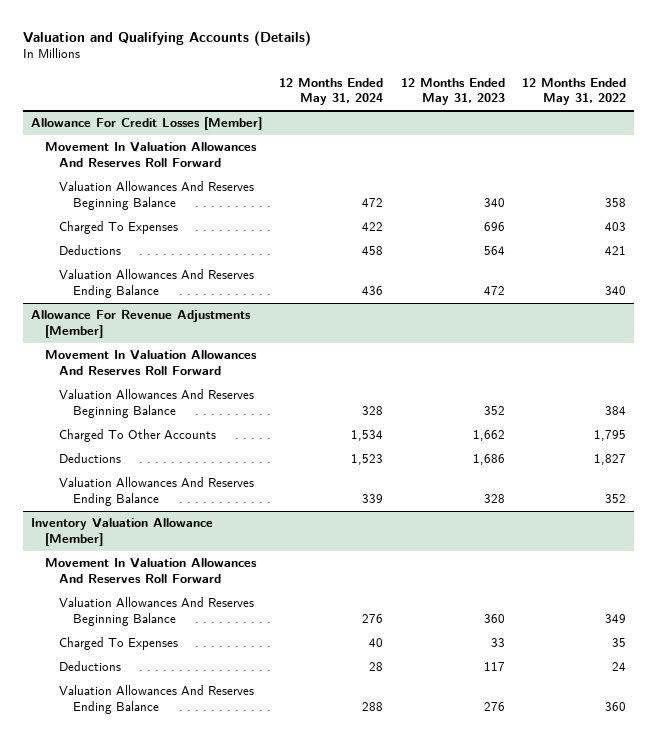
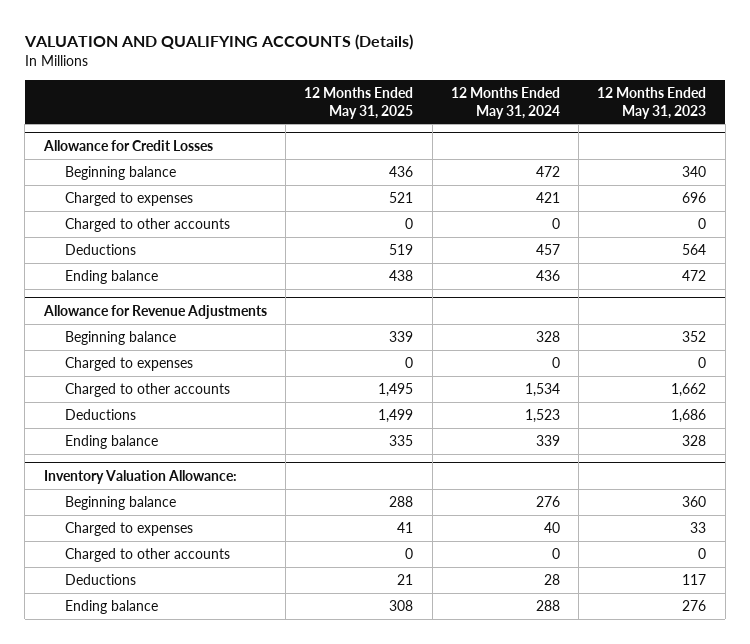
- Valuation and Qualifying Accounts (Details)
+ VALUATION AND QUALIFYING ACCOUNTS (Details)
- | 12 Months Ended May 31, 2024 | 12 Months Ended May 31, 2023 | 12 Months Ended May 31, 2022
+ | 12 Months Ended May 31, 2025 | 12 Months Ended May 31, 2024 | 12 Months Ended May 31, 2023
- Allowance For Credit Losses [Member]
- Movement In Valuation Allowances And Reserves Roll Forward
- Valuation Allowances And Reserves Beginning Balance | 472 | 340 | 358
- Charged To Expenses | 422 | 696 | 403
- Deductions | 458 | 564 | 421
- Valuation Allowances And Reserves Ending Balance | 436 | 472 | 340
- Allowance For Revenue Adjustments [Member]
- Movement In Valuation Allowances And Reserves Roll Forward
- Valuation Allowances And Reserves Beginning Balance | 328 | 352 | 384
- Charged To Other Accounts | 1,534 | 1,662 | 1,795
+ Allowance for Credit Losses
+ Beginning balance | 436 | 472 | 340
+ Charged to expenses | 521 | 421 | 696
+ Charged to other accounts | 0 | 0 | 0
+ Deductions | 519 | 457 | 564
+ Ending balance | 438 | 436 | 472
+ Allowance for Revenue Adjustments
+ Beginning balance | 339 | 328 | 352
+ Charged to expenses | 0 | 0 | 0
+ Charged to other accounts | 1,495 | 1,534 | 1,662
- Valuation Allowances And Reserves Ending Balance | 339 | 328 | 352
- Inventory Valuation Allowance [Member]
- Movement In Valuation Allowances And Reserves Roll Forward
- Valuation Allowances And Reserves Beginning Balance | 276 | 360 | 349
- Charged To Expenses | 40 | 33 | 35
+ Ending balance | 335 | 339 | 328
+ Inventory Valuation Allowance:
+ Beginning balance | 288 | 276 | 360
+ Charged to expenses | 41 | 40 | 33
+ Charged to other accounts | 0 | 0 | 0
- Valuation Allowances And Reserves Ending Balance | 288 | 276 | 360
+ Ending balance | 308 | 288 | 276

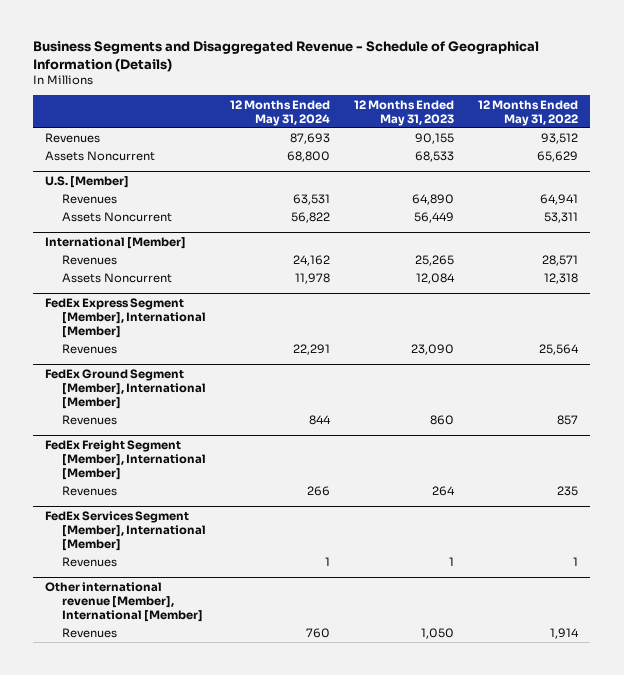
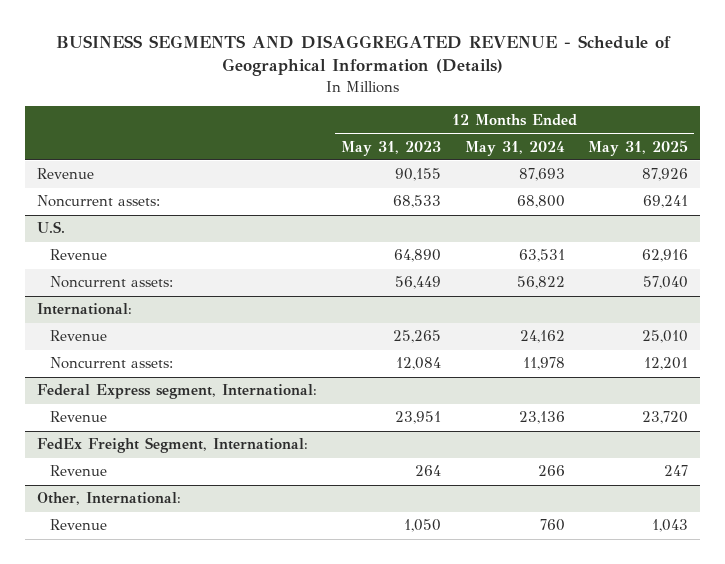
- Business Segments and Disaggregated Revenue - Schedule of Geographical Information (Details)
+ BUSINESS SEGMENTS AND DISAGGREGATED REVENUE - Schedule of Geographical Information (Details)
- | 12 Months Ended May 31, 2024 | 12 Months Ended May 31, 2023 | 12 Months Ended May 31, 2022
+ | 12 Months Ended May 31, 2023 | 12 Months Ended May 31, 2024 | 12 Months Ended May 31, 2025
- Revenues | 87,693 | 90,155 | 93,512
- Assets Noncurrent | 68,800 | 68,533 | 65,629
- U.S. [Member]
- Revenues | 63,531 | 64,890 | 64,941
- Assets Noncurrent | 56,822 | 56,449 | 53,311
- International [Member]
- Revenues | 24,162 | 25,265 | 28,571
- Assets Noncurrent | 11,978 | 12,084 | 12,318
- FedEx Express Segment [Member], International [Member]
- Revenues | 22,291 | 23,090 | 25,564
- FedEx Ground Segment [Member], International [Member]
- Revenues | 844 | 860 | 857
- FedEx Freight Segment [Member], International [Member]
- Revenues | 266 | 264 | 235
- FedEx Services Segment [Member], International [Member]
- Revenues | 1 | 1 | 1
- Other international revenue [Member], International [Member]
- Revenues | 760 | 1,050 | 1,914
+ Revenue | 90,155 | 87,693 | 87,926
+ Noncurrent assets: | 68,533 | 68,800 | 69,241
+ U.S.
+ Revenue | 64,890 | 63,531 | 62,916
+ Noncurrent assets: | 56,449 | 56,822 | 57,040
+ International:
+ Revenue | 25,265 | 24,162 | 25,010
+ Noncurrent assets: | 12,084 | 11,978 | 12,201
+ Federal Express segment, International:
+ Revenue | 23,951 | 23,136 | 23,720
+ FedEx Freight Segment, International:
+ Revenue | 264 | 266 | 247
+ Other, International:
+ Revenue | 1,050 | 760 | 1,043

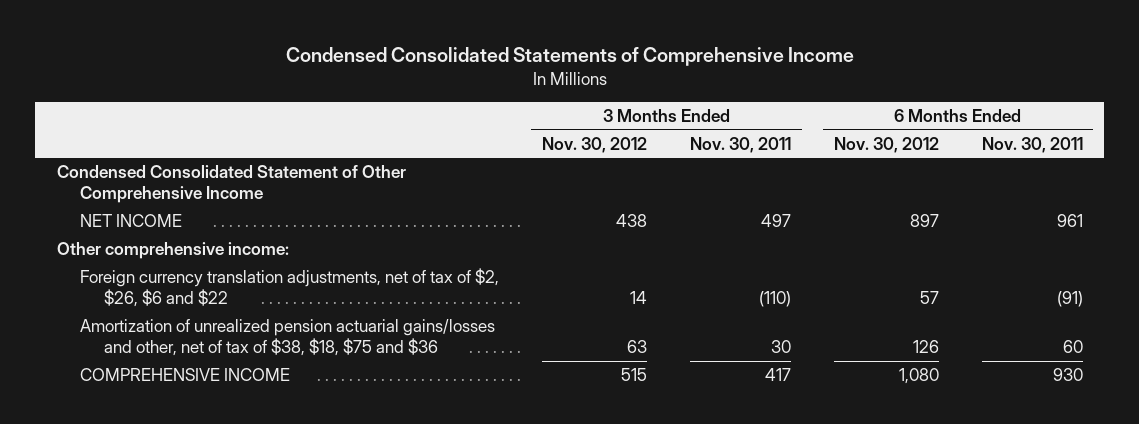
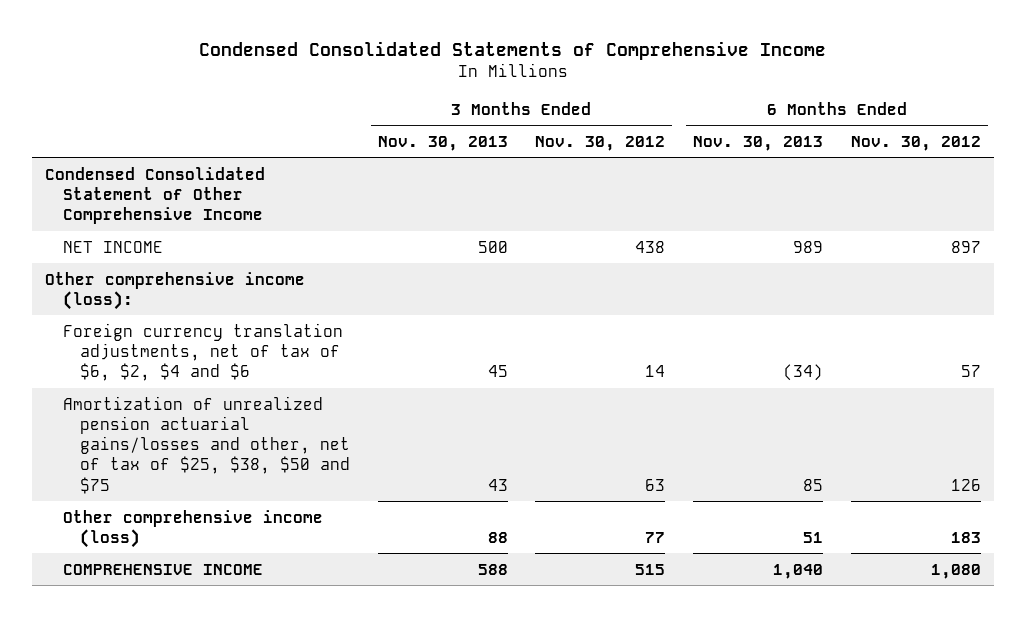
- | 3 Months Ended Nov. 30, 2012 | 3 Months Ended Nov. 30, 2011 | 6 Months Ended Nov. 30, 2012 | 6 Months Ended Nov. 30, 2011
+ | 3 Months Ended Nov. 30, 2013 | 3 Months Ended Nov. 30, 2012 | 6 Months Ended Nov. 30, 2013 | 6 Months Ended Nov. 30, 2012
- Other comprehensive income:
- Foreign currency translation adjustments, net of tax of $2, $26, $6 and $22 | 14 | (110) | 57 | (91)
- Amortization of unrealized pension actuarial gains/losses and other, net of tax of $38, $18, $75 and $36 | 63 | 30 | 126 | 60
+ Other comprehensive income (loss):
+ Foreign currency translation adjustments, net of tax of $6, $2, $4 and $6 | 45 | 14 | (34) | 57
+ Amortization of unrealized pension actuarial gains/losses and other, net of tax of $25, $38, $50 and $75 | 43 | 63 | 85 | 126
+ Other comprehensive income (loss) | 88 | 77 | 51 | 183

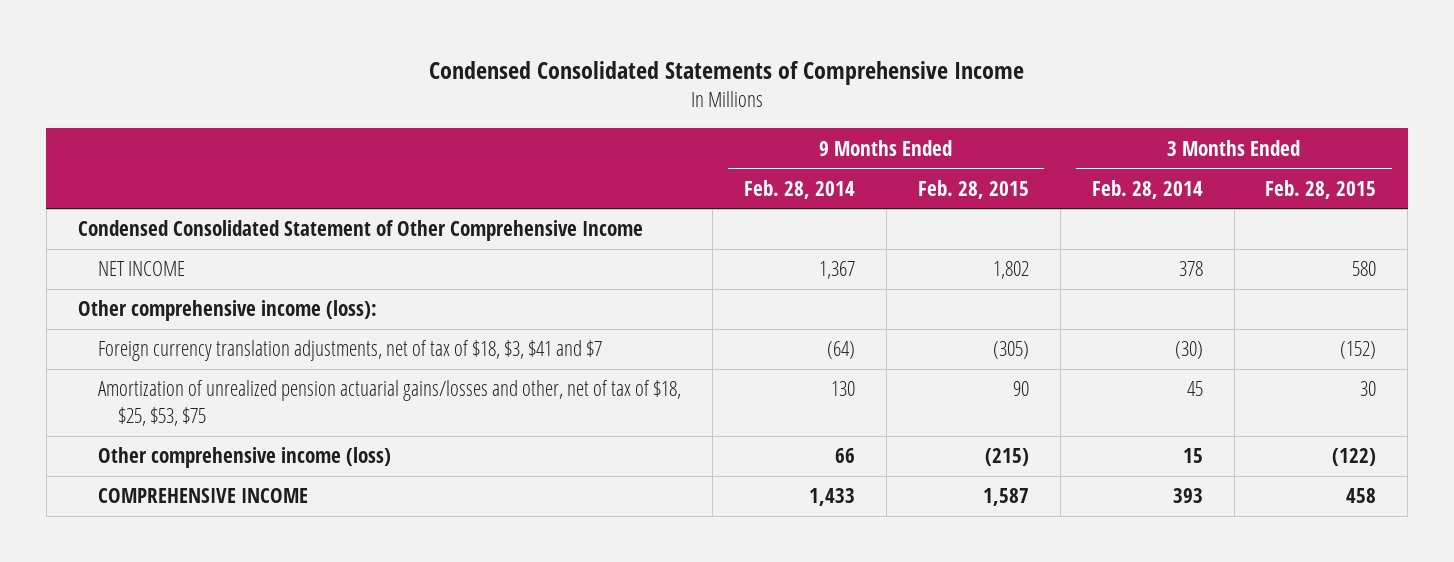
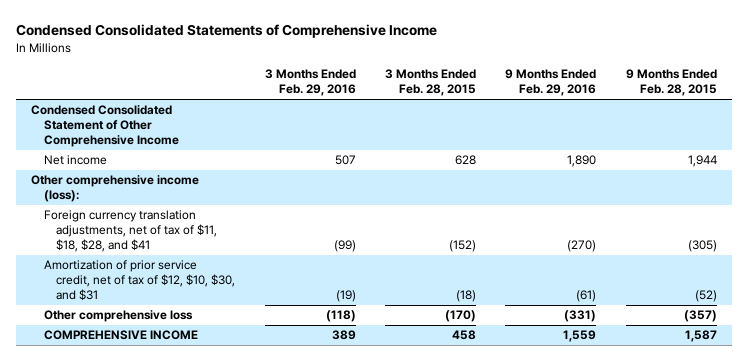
- | 9 Months Ended Feb. 28, 2014 | 9 Months Ended Feb. 28, 2015 | 3 Months Ended Feb. 28, 2014 | 3 Months Ended Feb. 28, 2015
+ | 3 Months Ended Feb. 29, 2016 | 3 Months Ended Feb. 28, 2015 | 9 Months Ended Feb. 29, 2016 | 9 Months Ended Feb. 28, 2015
- NET INCOME | 1,367 | 1,802 | 378 | 580
+ Net income | 507 | 628 | 1,890 | 1,944
- Foreign currency translation adjustments, net of tax of $18, $3, $41 and $7 | (64) | (305) | (30) | (152)
- Amortization of unrealized pension actuarial gains/losses and other, net of tax of $18, $25, $53, $75 | 130 | 90 | 45 | 30
- Other comprehensive income (loss) | 66 | (215) | 15 | (122)
+ Foreign currency translation adjustments, net of tax of $11, $18, $28, and $41 | (99) | (152) | (270) | (305)
+ Amortization of prior service credit, net of tax of $12, $10, $30, and $31 | (19) | (18) | (61) | (52)
+ Other comprehensive loss | (118) | (170) | (331) | (357)

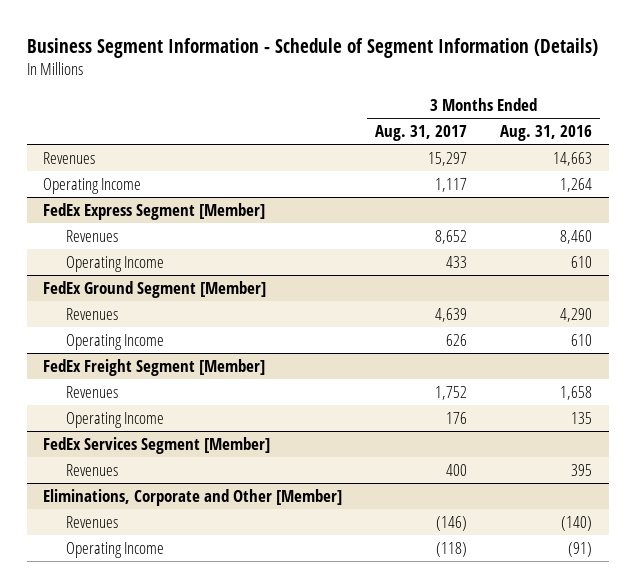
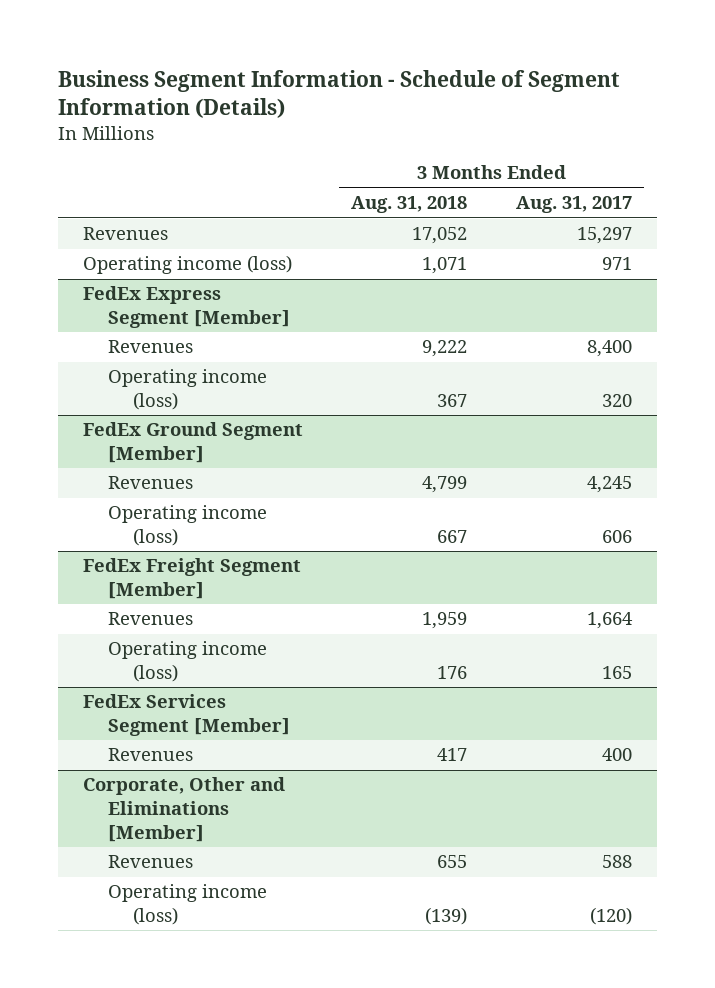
- | 3 Months Ended Aug. 31, 2017 | 3 Months Ended Aug. 31, 2016
+ | 3 Months Ended Aug. 31, 2018 | 3 Months Ended Aug. 31, 2017
- Operating Income | 1,117 | 1,264
+ Operating income (loss) | 1,071 | 971
@ FedEx Express Segment [Member]
- Revenues | 8,652 | 8,460
- Operating Income | 433 | 610
+ Revenues | 9,222 | 8,400
+ Operating income (loss) | 367 | 320
@ FedEx Ground Segment [Member]
- Revenues | 4,639 | 4,290
- Operating Income | 626 | 610
+ Revenues | 4,799 | 4,245
+ Operating income (loss) | 667 | 606
@ FedEx Freight Segment [Member]
- Revenues | 1,752 | 1,658
- Operating Income | 176 | 135
+ Revenues | 1,959 | 1,664
+ Operating income (loss) | 176 | 165
- Eliminations, Corporate and Other [Member]
- Revenues | (146) | (140)
- Operating Income | (118) | (91)
+ Corporate, Other and Eliminations [Member]
+ Revenues | 655 | 588
+ Operating income (loss) | (139) | (120)

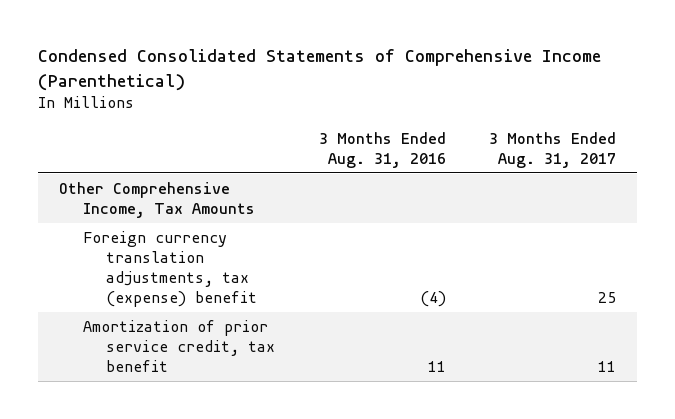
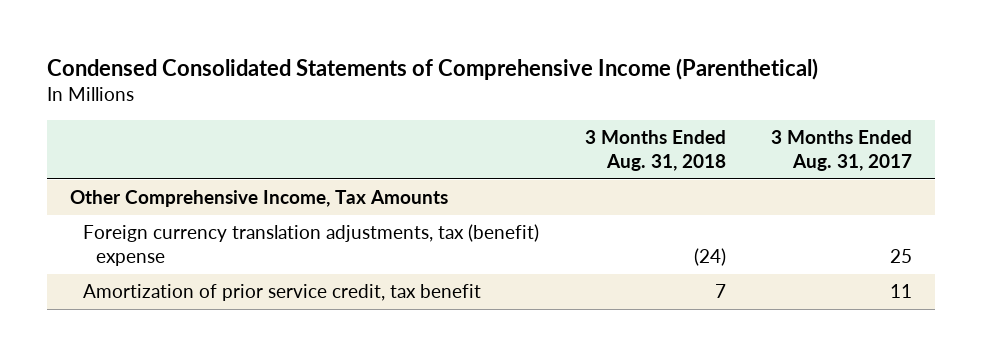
- | 3 Months Ended Aug. 31, 2016 | 3 Months Ended Aug. 31, 2017
+ | 3 Months Ended Aug. 31, 2018 | 3 Months Ended Aug. 31, 2017
- Foreign currency translation adjustments, tax (expense) benefit | (4) | 25
+ Foreign currency translation adjustments, tax (benefit) expense | (24) | 25

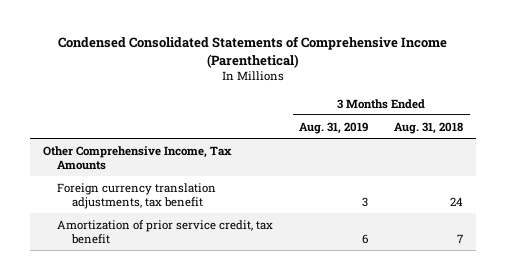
- | 3 Months Ended Aug. 31, 2018 | 3 Months Ended Aug. 31, 2017
+ | 3 Months Ended Aug. 31, 2019 | 3 Months Ended Aug. 31, 2018
- Foreign currency translation adjustments, tax (benefit) expense | (24) | 25
+ Foreign currency translation adjustments, tax benefit | 3 | 24

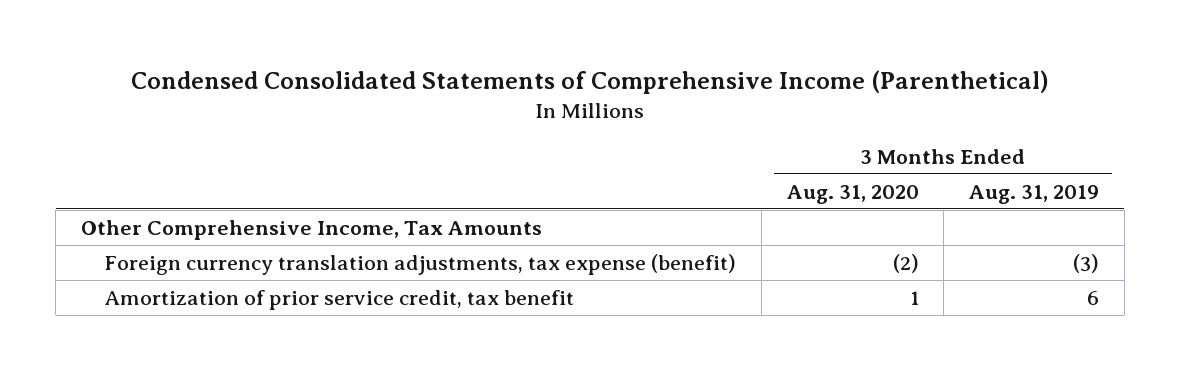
- | 3 Months Ended Aug. 31, 2019 | 3 Months Ended Aug. 31, 2018
+ | 3 Months Ended Aug. 31, 2020 | 3 Months Ended Aug. 31, 2019
- Foreign currency translation adjustments, tax benefit | 3 | 24
+ Foreign currency translation adjustments, tax expense (benefit) | (2) | (3)

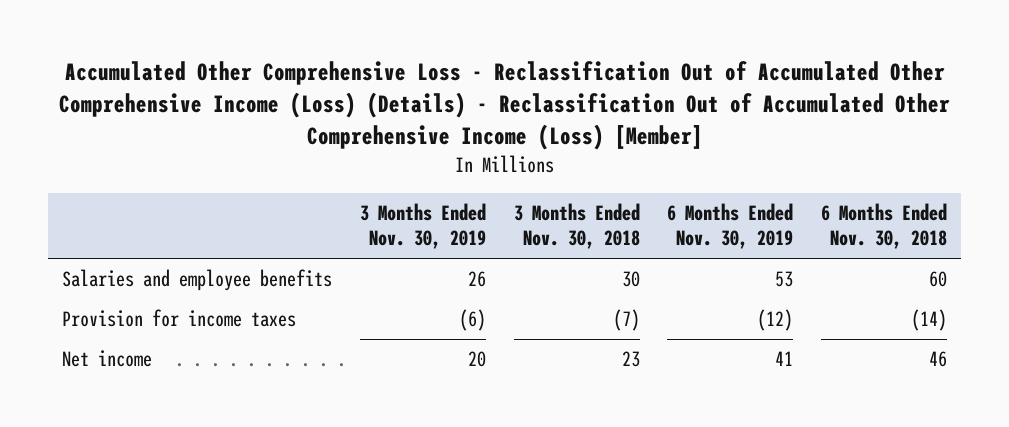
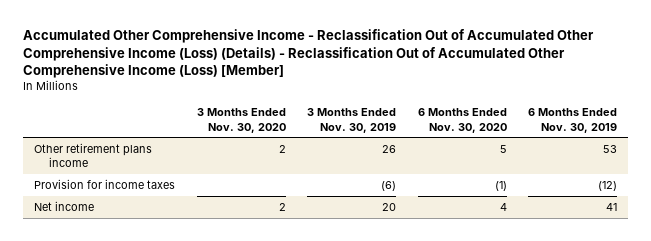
- Accumulated Other Comprehensive Loss - Reclassification Out of Accumulated Other Comprehensive Income (Loss) (Details) - Reclassification Out of Accumulated Other Comprehensive Income (Loss) [Member]
+ Accumulated Other Comprehensive Income - Reclassification Out of Accumulated Other Comprehensive Income (Loss) (Details) - Reclassification Out of Accumulated Other Comprehensive Income (Loss) [Member]
- | 3 Months Ended Nov. 30, 2019 | 3 Months Ended Nov. 30, 2018 | 6 Months Ended Nov. 30, 2019 | 6 Months Ended Nov. 30, 2018
+ | 3 Months Ended Nov. 30, 2020 | 3 Months Ended Nov. 30, 2019 | 6 Months Ended Nov. 30, 2020 | 6 Months Ended Nov. 30, 2019
- Salaries and employee benefits | 26 | 30 | 53 | 60
+ Other retirement plans income | 2 | 26 | 5 | 53

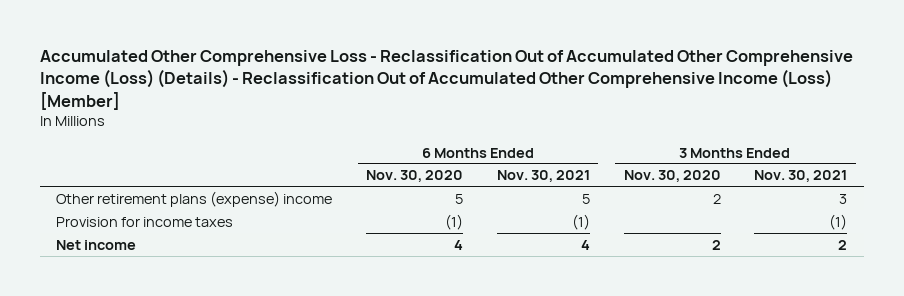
- Accumulated Other Comprehensive Income - Reclassification Out of Accumulated Other Comprehensive Income (Loss) (Details) - Reclassification Out of Accumulated Other Comprehensive Income (Loss) [Member]
+ Accumulated Other Comprehensive Loss - Reclassification Out of Accumulated Other Comprehensive Income (Loss) (Details) - Reclassification Out of Accumulated Other Comprehensive Income (Loss) [Member]
- | 3 Months Ended Nov. 30, 2020 | 3 Months Ended Nov. 30, 2019 | 6 Months Ended Nov. 30, 2020 | 6 Months Ended Nov. 30, 2019
+ | 6 Months Ended Nov. 30, 2020 | 6 Months Ended Nov. 30, 2021 | 3 Months Ended Nov. 30, 2020 | 3 Months Ended Nov. 30, 2021
- Other retirement plans income | 2 | 26 | 5 | 53
+ Other retirement plans (expense) income | 5 | 5 | 2 | 3

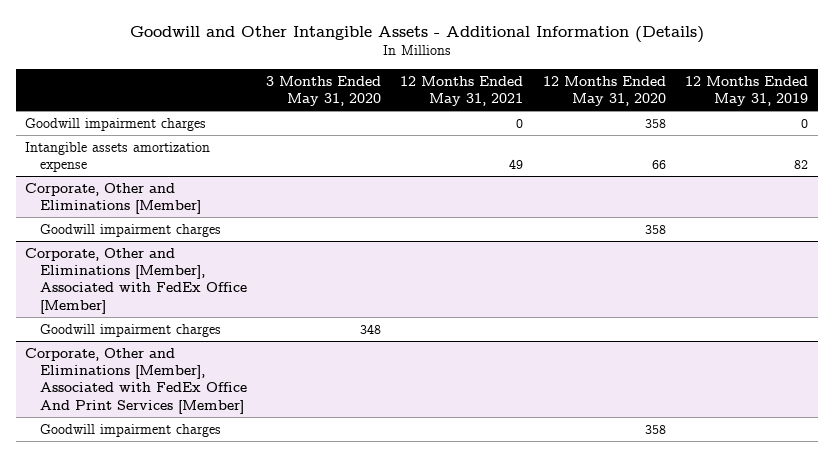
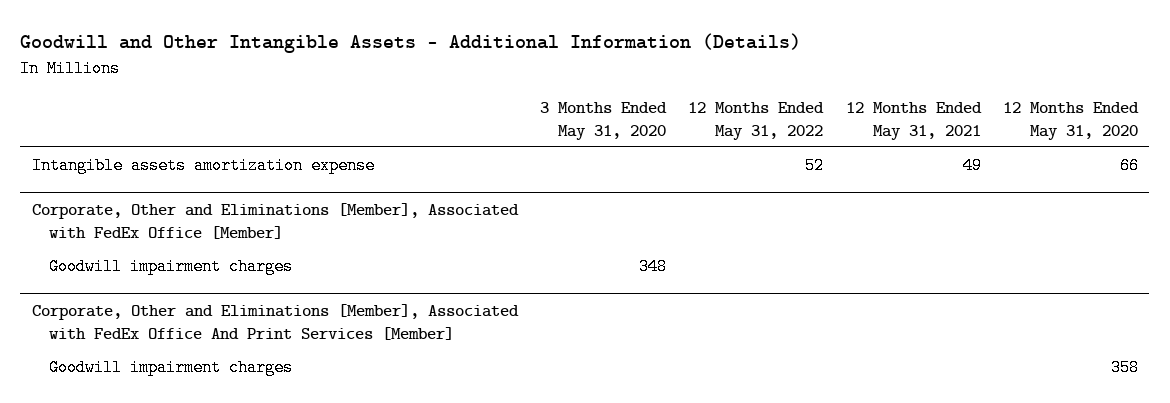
- | 3 Months Ended May 31, 2020 | 12 Months Ended May 31, 2021 | 12 Months Ended May 31, 2020 | 12 Months Ended May 31, 2019
+ | 3 Months Ended May 31, 2020 | 12 Months Ended May 31, 2022 | 12 Months Ended May 31, 2021 | 12 Months Ended May 31, 2020
- Goodwill impairment charges | | 0 | 358 | 0
- Corporate, Other and Eliminations [Member]
- Goodwill impairment charges | | | 358 |

